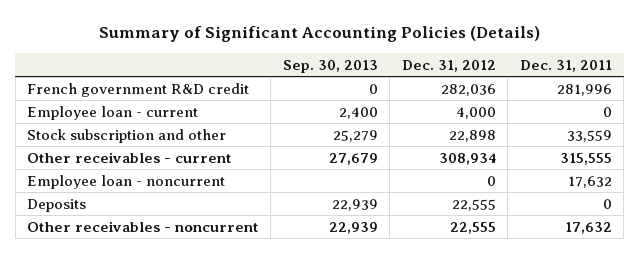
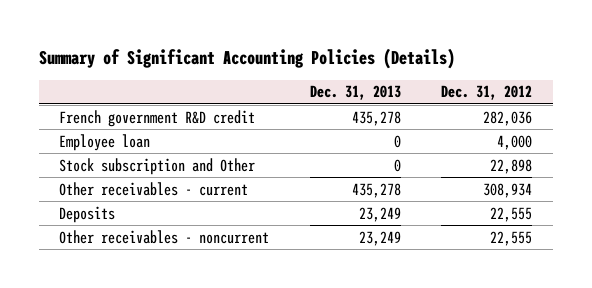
- | Sep. 30, 2013 | Dec. 31, 2012 | Dec. 31, 2011
+ | Dec. 31, 2013 | Dec. 31, 2012
- Employee loan - current | 2,400 | 4,000 | 0
- Stock subscription and other | 25,279 | 22,898 | 33,559
+ Employee loan | 0 | 4,000
+ Stock subscription and Other | 0 | 22,898
- Employee loan - noncurrent | | 0 | 17,632

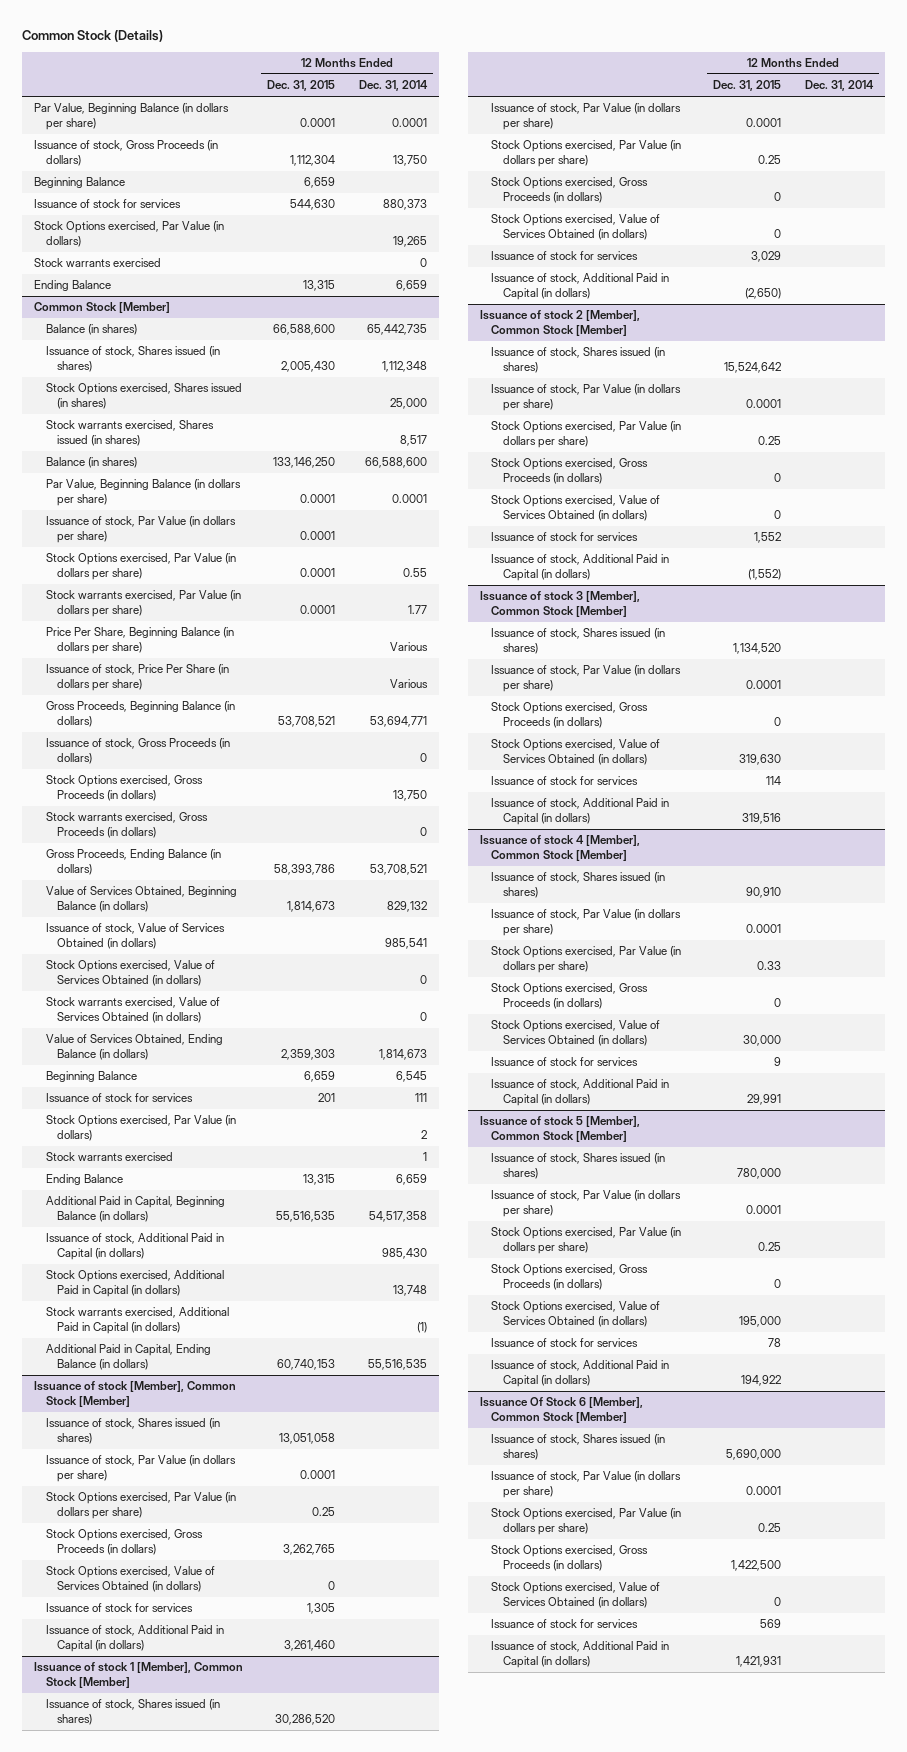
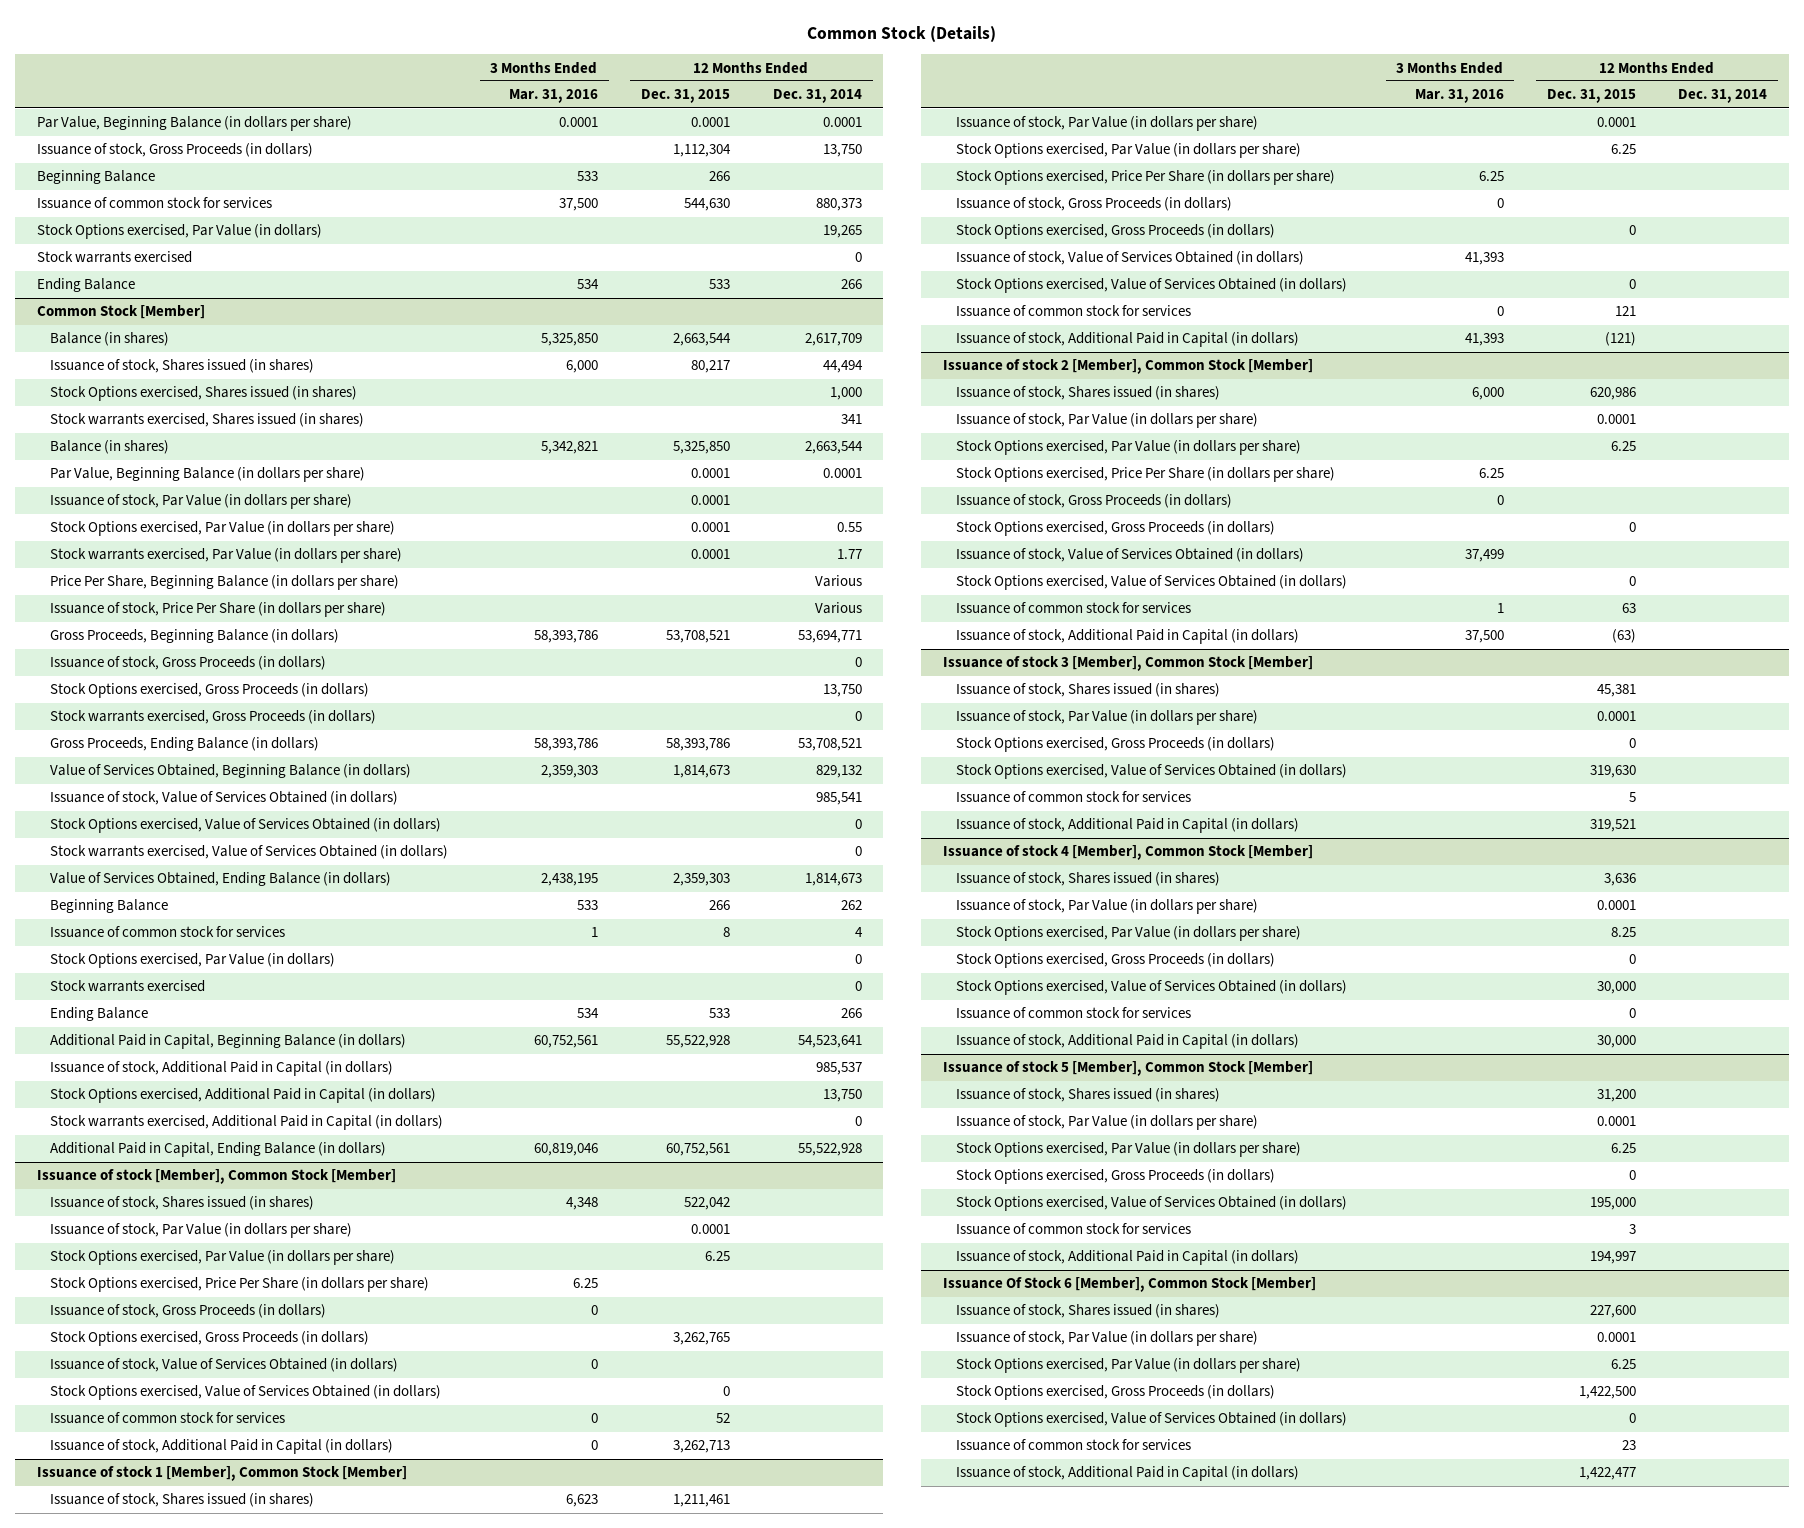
- | 12 Months Ended Dec. 31, 2015 | 12 Months Ended Dec. 31, 2014
+ | 3 Months Ended Mar. 31, 2016 | 12 Months Ended Dec. 31, 2015 | 12 Months Ended Dec. 31, 2014
- Beginning Balance | 6,659 |
- Issuance of stock for services | 544,630 | 880,373
+ Beginning Balance | 533 | 266 |
+ Issuance of common stock for services | 37,500 | 544,630 | 880,373
- Ending Balance | 13,315 | 6,659
+ Ending Balance | 534 | 533 | 266
@ Common Stock [Member]
- Balance (in shares) | 66,588,600 | 65,442,735
- Issuance of stock, Shares issued (in shares) | 2,005,430 | 1,112,348
- Stock Options exercised, Shares issued (in shares) | | 25,000
- Stock warrants exercised, Shares issued (in shares) | | 8,517
- Balance (in shares) | 133,146,250 | 66,588,600
+ Balance (in shares) | 5,325,850 | 2,663,544 | 2,617,709
+ Issuance of stock, Shares issued (in shares) | 6,000 | 80,217 | 44,494
+ Stock Options exercised, Shares issued (in shares) | | | 1,000
+ Stock warrants exercised, Shares issued (in shares) | | | 341
+ Balance (in shares) | 5,342,821 | 5,325,850 | 2,663,544
- Beginning Balance | 6,659 | 6,545
- Issuance of stock for services | 201 | 111
- Stock Options exercised, Par Value (in dollars) | | 2
- Stock warrants exercised | | 1
- Ending Balance | 13,315 | 6,659
- Additional Paid in Capital, Beginning Balance (in dollars) | 55,516,535 | 54,517,358
- Issuance of stock, Additional Paid in Capital (in dollars) | | 985,430
- Stock Options exercised, Additional Paid in Capital (in dollars) | | 13,748
- Stock warrants exercised, Additional Paid in Capital (in dollars) | | (1)
- Additional Paid in Capital, Ending Balance (in dollars) | 60,740,153 | 55,516,535
+ Beginning Balance | 533 | 266 | 262
+ Issuance of common stock for services | 1 | 8 | 4
+ Stock Options exercised, Par Value (in dollars) | | | 0
+ Stock warrants exercised | | | 0
+ Ending Balance | 534 | 533 | 266
+ Additional Paid in Capital, Beginning Balance (in dollars) | 60,752,561 | 55,522,928 | 54,523,641
+ Issuance of stock, Additional Paid in Capital (in dollars) | | | 985,537
+ Stock Options exercised, Additional Paid in Capital (in dollars) | | | 13,750
+ Stock warrants exercised, Additional Paid in Capital (in dollars) | | | 0
+ Additional Paid in Capital, Ending Balance (in dollars) | 60,819,046 | 60,752,561 | 55,522,928
@ Issuance of stock [Member], Common Stock [Member]
- Issuance of stock, Shares issued (in shares) | 13,051,058 |
+ Issuance of stock, Shares issued (in shares) | 4,348 | 522,042 |
- Stock Options exercised, Par Value (in dollars per share) | 0.25 |
+ Stock Options exercised, Par Value (in dollars per share) | | 6.25 |
+ Stock Options exercised, Price Per Share (in dollars per share) | 6.25 | |
+ Issuance of stock, Gross Proceeds (in dollars) | 0 | |
+ Issuance of stock, Value of Services Obtained (in dollars) | 0 | |
- Issuance of stock for services | 1,305 |
- Issuance of stock, Additional Paid in Capital (in dollars) | 3,261,460 |
+ Issuance of common stock for services | 0 | 52 |
+ Issuance of stock, Additional Paid in Capital (in dollars) | 0 | 3,262,713 |
@ Issuance of stock 1 [Member], Common Stock [Member]
- Issuance of stock, Shares issued (in shares) | 30,286,520 |
+ Issuance of stock, Shares issued (in shares) | 6,623 | 1,211,461 |
- Stock Options exercised, Par Value (in dollars per share) | 0.25 |
+ Stock Options exercised, Par Value (in dollars per share) | | 6.25 |
+ Stock Options exercised, Price Per Share (in dollars per share) | 6.25 | |
+ Issuance of stock, Gross Proceeds (in dollars) | 0 | |
+ Issuance of stock, Value of Services Obtained (in dollars) | 41,393 | |
- Issuance of stock for services | 3,029 |
- Issuance of stock, Additional Paid in Capital (in dollars) | (2,650) |
+ Issuance of common stock for services | 0 | 121 |
+ Issuance of stock, Additional Paid in Capital (in dollars) | 41,393 | (121) |
@ Issuance of stock 2 [Member], Common Stock [Member]
- Issuance of stock, Shares issued (in shares) | 15,524,642 |
+ Issuance of stock, Shares issued (in shares) | 6,000 | 620,986 |
- Stock Options exercised, Par Value (in dollars per share) | 0.25 |
+ Stock Options exercised, Par Value (in dollars per share) | | 6.25 |
+ Stock Options exercised, Price Per Share (in dollars per share) | 6.25 | |
+ Issuance of stock, Gross Proceeds (in dollars) | 0 | |
+ Issuance of stock, Value of Services Obtained (in dollars) | 37,499 | |
- Issuance of stock for services | 1,552 |
- Issuance of stock, Additional Paid in Capital (in dollars) | (1,552) |
+ Issuance of common stock for services | 1 | 63 |
+ Issuance of stock, Additional Paid in Capital (in dollars) | 37,500 | (63) |
@ Issuance of stock 3 [Member], Common Stock [Member]
- Issuance of stock, Shares issued (in shares) | 1,134,520 |
+ Issuance of stock, Shares issued (in shares) | | 45,381 |
- Issuance of stock for services | 114 |
- Issuance of stock, Additional Paid in Capital (in dollars) | 319,516 |
+ Issuance of common stock for services | | 5 |
+ Issuance of stock, Additional Paid in Capital (in dollars) | | 319,521 |
@ Issuance of stock 4 [Member], Common Stock [Member]
- Issuance of stock, Shares issued (in shares) | 90,910 |
+ Issuance of stock, Shares issued (in shares) | | 3,636 |
- Stock Options exercised, Par Value (in dollars per share) | 0.33 |
+ Stock Options exercised, Par Value (in dollars per share) | | 8.25 |
- Issuance of stock for services | 9 |
- Issuance of stock, Additional Paid in Capital (in dollars) | 29,991 |
+ Issuance of common stock for services | | 0 |
+ Issuance of stock, Additional Paid in Capital (in dollars) | | 30,000 |
@ Issuance of stock 5 [Member], Common Stock [Member]
- Issuance of stock, Shares issued (in shares) | 780,000 |
+ Issuance of stock, Shares issued (in shares) | | 31,200 |
- Stock Options exercised, Par Value (in dollars per share) | 0.25 |
+ Stock Options exercised, Par Value (in dollars per share) | | 6.25 |
- Issuance of stock for services | 78 |
- Issuance of stock, Additional Paid in Capital (in dollars) | 194,922 |
+ Issuance of common stock for services | | 3 |
+ Issuance of stock, Additional Paid in Capital (in dollars) | | 194,997 |
@ Issuance Of Stock 6 [Member], Common Stock [Member]
- Issuance of stock, Shares issued (in shares) | 5,690,000 |
+ Issuance of stock, Shares issued (in shares) | | 227,600 |
- Stock Options exercised, Par Value (in dollars per share) | 0.25 |
+ Stock Options exercised, Par Value (in dollars per share) | | 6.25 |
- Issuance of stock for services | 569 |
- Issuance of stock, Additional Paid in Capital (in dollars) | 1,421,931 |
+ Issuance of common stock for services | | 23 |
+ Issuance of stock, Additional Paid in Capital (in dollars) | | 1,422,477 |

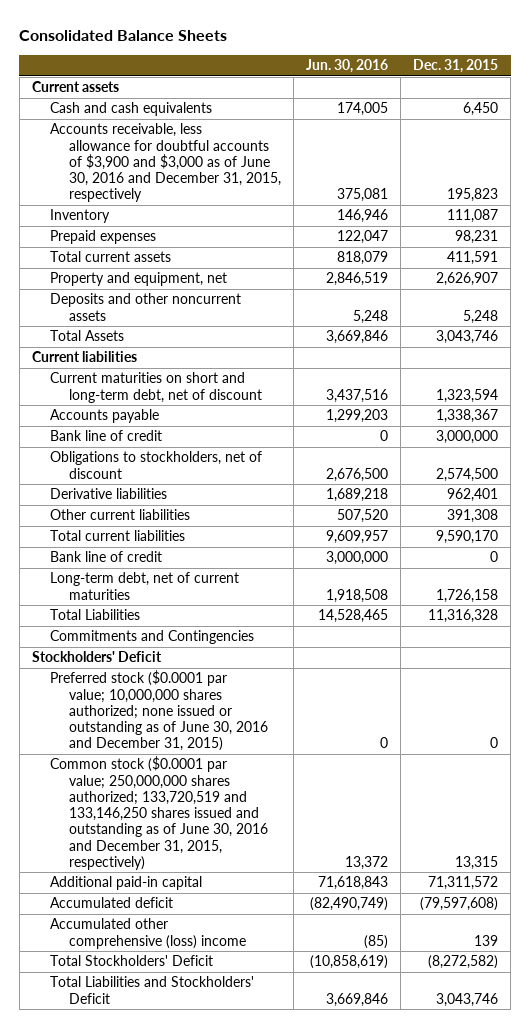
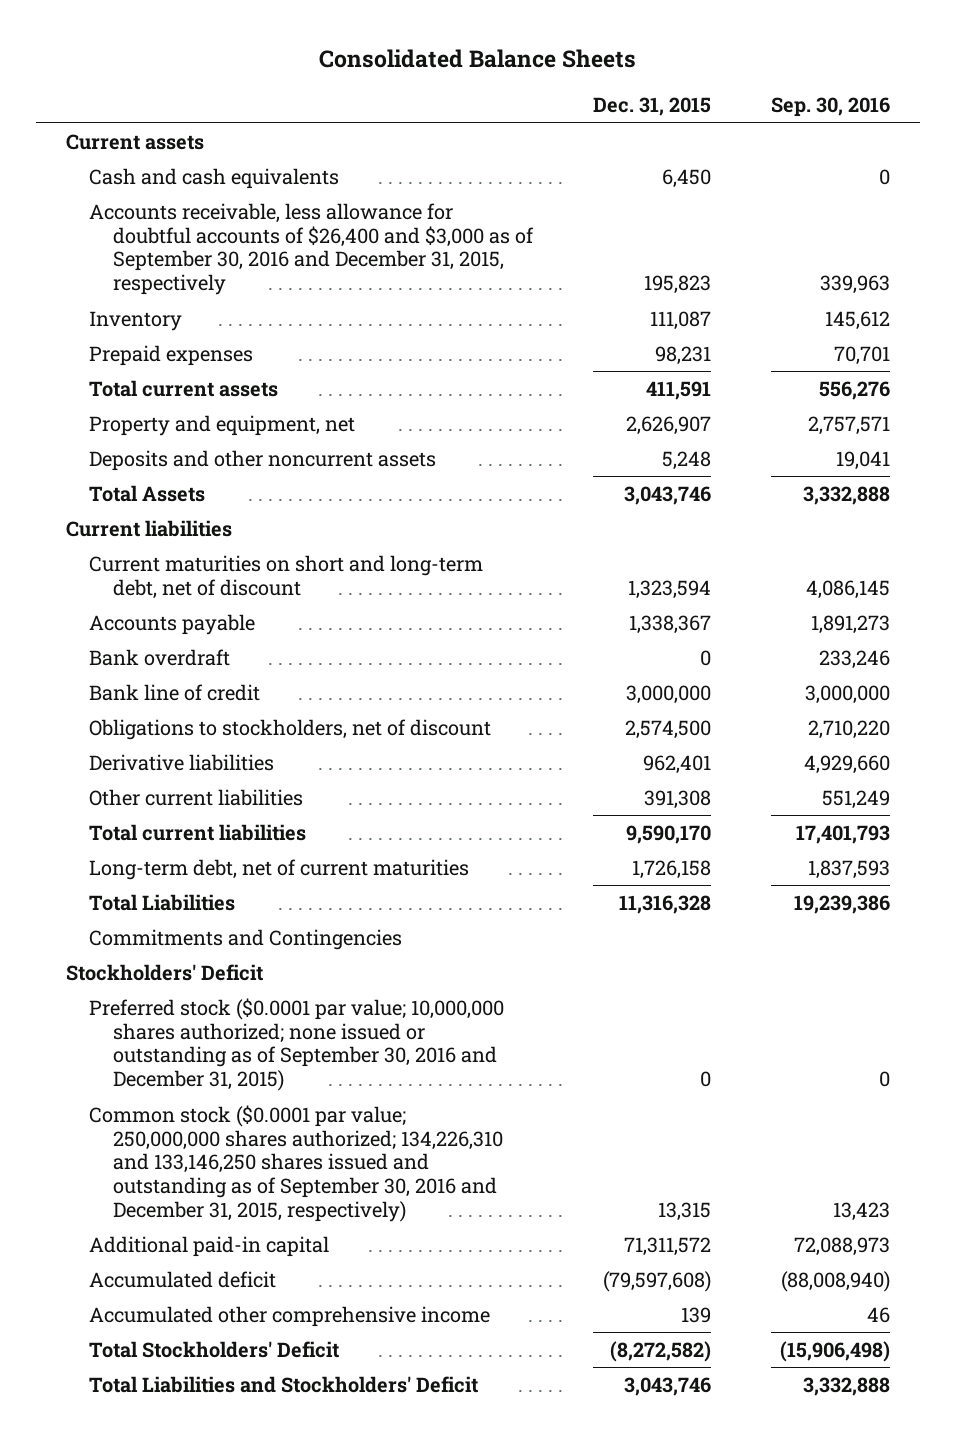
- | Jun. 30, 2016 | Dec. 31, 2015
+ | Dec. 31, 2015 | Sep. 30, 2016
- Accounts receivable, less allowance for doubtful accounts of $3,900 and $3,000 as of June 30, 2016 and December 31, 2015, respectively | 375,081 | 195,823
+ Accounts receivable, less allowance for doubtful accounts of $26,400 and $3,000 as of September 30, 2016 and December 31, 2015, respectively | 195,823 | 339,963
+ Bank overdraft | 0 | 233,246
- Bank line of credit | 3,000,000 | 0
- Preferred stock ($0.0001 par value; 10,000,000 shares authorized; none issued or outstanding as of June 30, 2016 and December 31, 2015) | 0 | 0
- Common stock ($0.0001 par value; 250,000,000 shares authorized; 133,720,519 and 133,146,250 shares issued and outstanding as of June 30, 2016 and December 31, 2015, respectively) | 13,372 | 13,315
+ Preferred stock ($0.0001 par value; 10,000,000 shares authorized; none issued or outstanding as of September 30, 2016 and December 31, 2015) | 0 | 0
+ Common stock ($0.0001 par value; 250,000,000 shares authorized; 134,226,310 and 133,146,250 shares issued and outstanding as of September 30, 2016 and December 31, 2015, respectively) | 13,315 | 13,423
- Accumulated other comprehensive (loss) income | (85) | 139
+ Accumulated other comprehensive income | 139 | 46

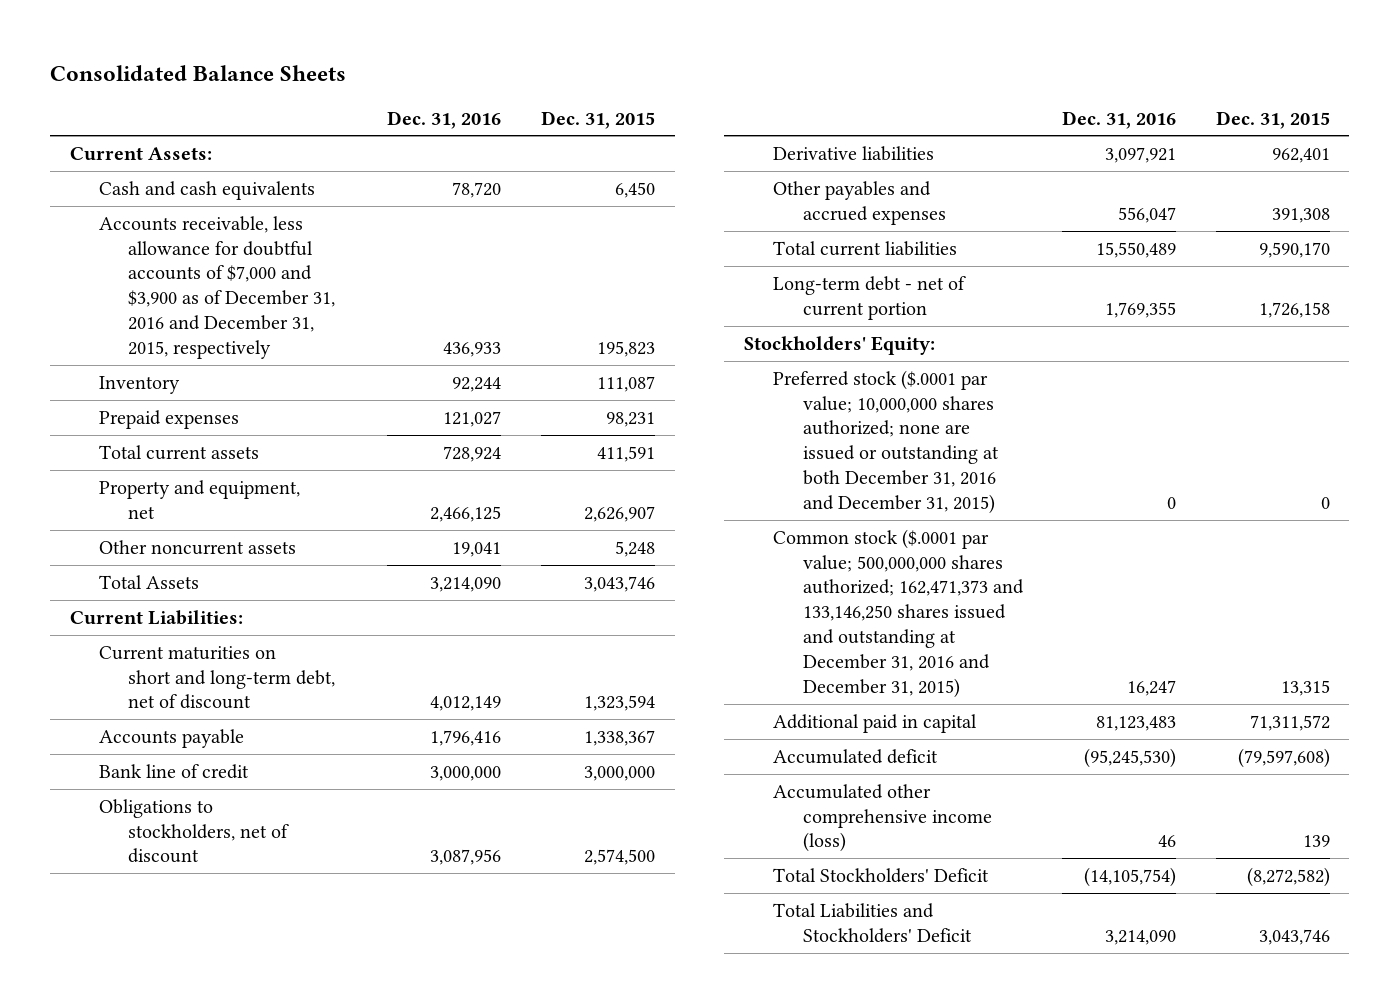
- | Dec. 31, 2015 | Sep. 30, 2016
+ | Dec. 31, 2016 | Dec. 31, 2015
- Current assets
+ Current Assets:
- Accounts receivable, less allowance for doubtful accounts of $26,400 and $3,000 as of September 30, 2016 and December 31, 2015, respectively | 195,823 | 339,963
+ Accounts receivable, less allowance for doubtful accounts of $7,000 and $3,900 as of December 31, 2016 and December 31, 2015, respectively | 436,933 | 195,823
- Deposits and other noncurrent assets | 5,248 | 19,041
+ Other noncurrent assets | 19,041 | 5,248
- Current liabilities
+ Current Liabilities:
- Bank overdraft | 0 | 233,246
- Other current liabilities | 391,308 | 551,249
+ Other payables and accrued expenses | 556,047 | 391,308
- Long-term debt, net of current maturities | 1,726,158 | 1,837,593
- Total Liabilities | 11,316,328 | 19,239,386
- Commitments and Contingencies
- Stockholders' Deficit
- Preferred stock ($0.0001 par value; 10,000,000 shares authorized; none issued or outstanding as of September 30, 2016 and December 31, 2015) | 0 | 0
- Common stock ($0.0001 par value; 250,000,000 shares authorized; 134,226,310 and 133,146,250 shares issued and outstanding as of September 30, 2016 and December 31, 2015, respectively) | 13,315 | 13,423
- Additional paid-in capital | 71,311,572 | 72,088,973
+ Long-term debt - net of current portion | 1,769,355 | 1,726,158
+ Stockholders' Equity:
+ Preferred stock ($.0001 par value; 10,000,000 shares authorized; none are issued or outstanding at both December 31, 2016 and December 31, 2015) | 0 | 0
+ Common stock ($.0001 par value; 500,000,000 shares authorized; 162,471,373 and 133,146,250 shares issued and outstanding at December 31, 2016 and December 31, 2015) | 16,247 | 13,315
+ Additional paid in capital | 81,123,483 | 71,311,572
- Accumulated other comprehensive income | 139 | 46
+ Accumulated other comprehensive income (loss) | 46 | 139

